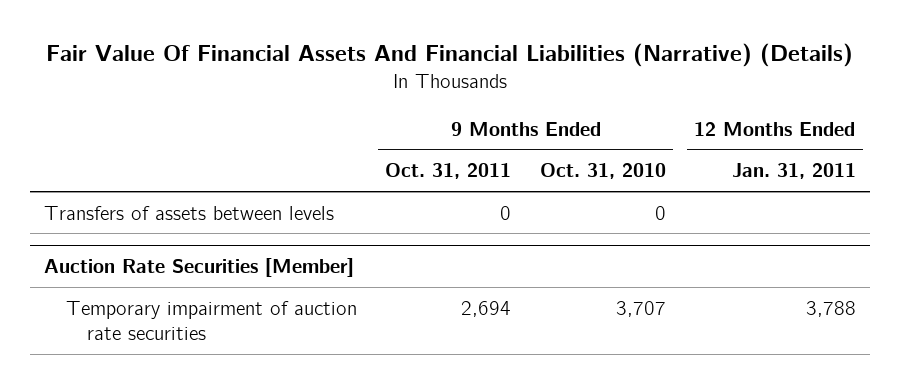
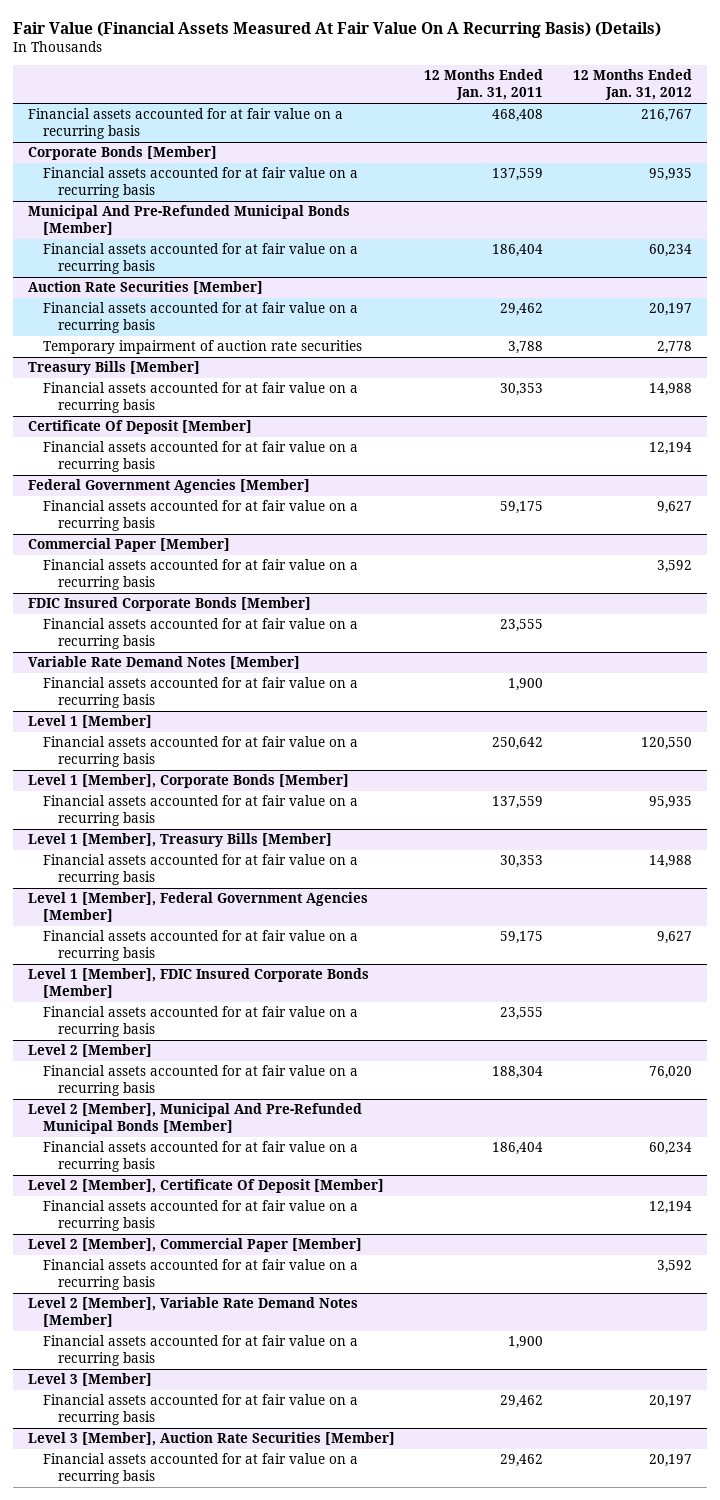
- Fair Value Of Financial Assets And Financial Liabilities (Narrative) (Details)
+ Fair Value (Financial Assets Measured At Fair Value On A Recurring Basis) (Details)
- | 9 Months Ended Oct. 31, 2011 | 9 Months Ended Oct. 31, 2010 | 12 Months Ended Jan. 31, 2011
+ | 12 Months Ended Jan. 31, 2011 | 12 Months Ended Jan. 31, 2012
- Transfers of assets between levels | 0 | 0 |
+ Financial assets accounted for at fair value on a recurring basis | 468,408 | 216,767
+ Corporate Bonds [Member]
+ Financial assets accounted for at fair value on a recurring basis | 137,559 | 95,935
+ Municipal And Pre-Refunded Municipal Bonds [Member]
+ Financial assets accounted for at fair value on a recurring basis | 186,404 | 60,234
@ Auction Rate Securities [Member]
+ Financial assets accounted for at fair value on a recurring basis | 29,462 | 20,197
+ Treasury Bills [Member]
+ Financial assets accounted for at fair value on a recurring basis | 30,353 | 14,988
+ Certificate Of Deposit [Member]
+ Financial assets accounted for at fair value on a recurring basis | | 12,194
+ Federal Government Agencies [Member]
+ Financial assets accounted for at fair value on a recurring basis | 59,175 | 9,627
+ Commercial Paper [Member]
+ Financial assets accounted for at fair value on a recurring basis | | 3,592
+ FDIC Insured Corporate Bonds [Member]
+ Financial assets accounted for at fair value on a recurring basis | 23,555 |
+ Variable Rate Demand Notes [Member]
+ Financial assets accounted for at fair value on a recurring basis | 1,900 |
+ Level 1 [Member]
+ Financial assets accounted for at fair value on a recurring basis | 250,642 | 120,550
+ Level 1 [Member], Corporate Bonds [Member]
+ Financial assets accounted for at fair value on a recurring basis | 137,559 | 95,935
+ Level 1 [Member], Treasury Bills [Member]
+ Financial assets accounted for at fair value on a recurring basis | 30,353 | 14,988
+ Level 1 [Member], Federal Government Agencies [Member]
+ Financial assets accounted for at fair value on a recurring basis | 59,175 | 9,627
+ Level 1 [Member], FDIC Insured Corporate Bonds [Member]
+ Financial assets accounted for at fair value on a recurring basis | 23,555 |
+ Level 2 [Member]
+ Financial assets accounted for at fair value on a recurring basis | 188,304 | 76,020
+ Level 2 [Member], Municipal And Pre-Refunded Municipal Bonds [Member]
+ Financial assets accounted for at fair value on a recurring basis | 186,404 | 60,234
+ Level 2 [Member], Certificate Of Deposit [Member]
+ Financial assets accounted for at fair value on a recurring basis | | 12,194
+ Level 2 [Member], Commercial Paper [Member]
+ Financial assets accounted for at fair value on a recurring basis | | 3,592
+ Level 2 [Member], Variable Rate Demand Notes [Member]
+ Financial assets accounted for at fair value on a recurring basis | 1,900 |
+ Level 3 [Member]
+ Financial assets accounted for at fair value on a recurring basis | 29,462 | 20,197
+ Level 3 [Member], Auction Rate Securities [Member]
+ Financial assets accounted for at fair value on a recurring basis | 29,462 | 20,197

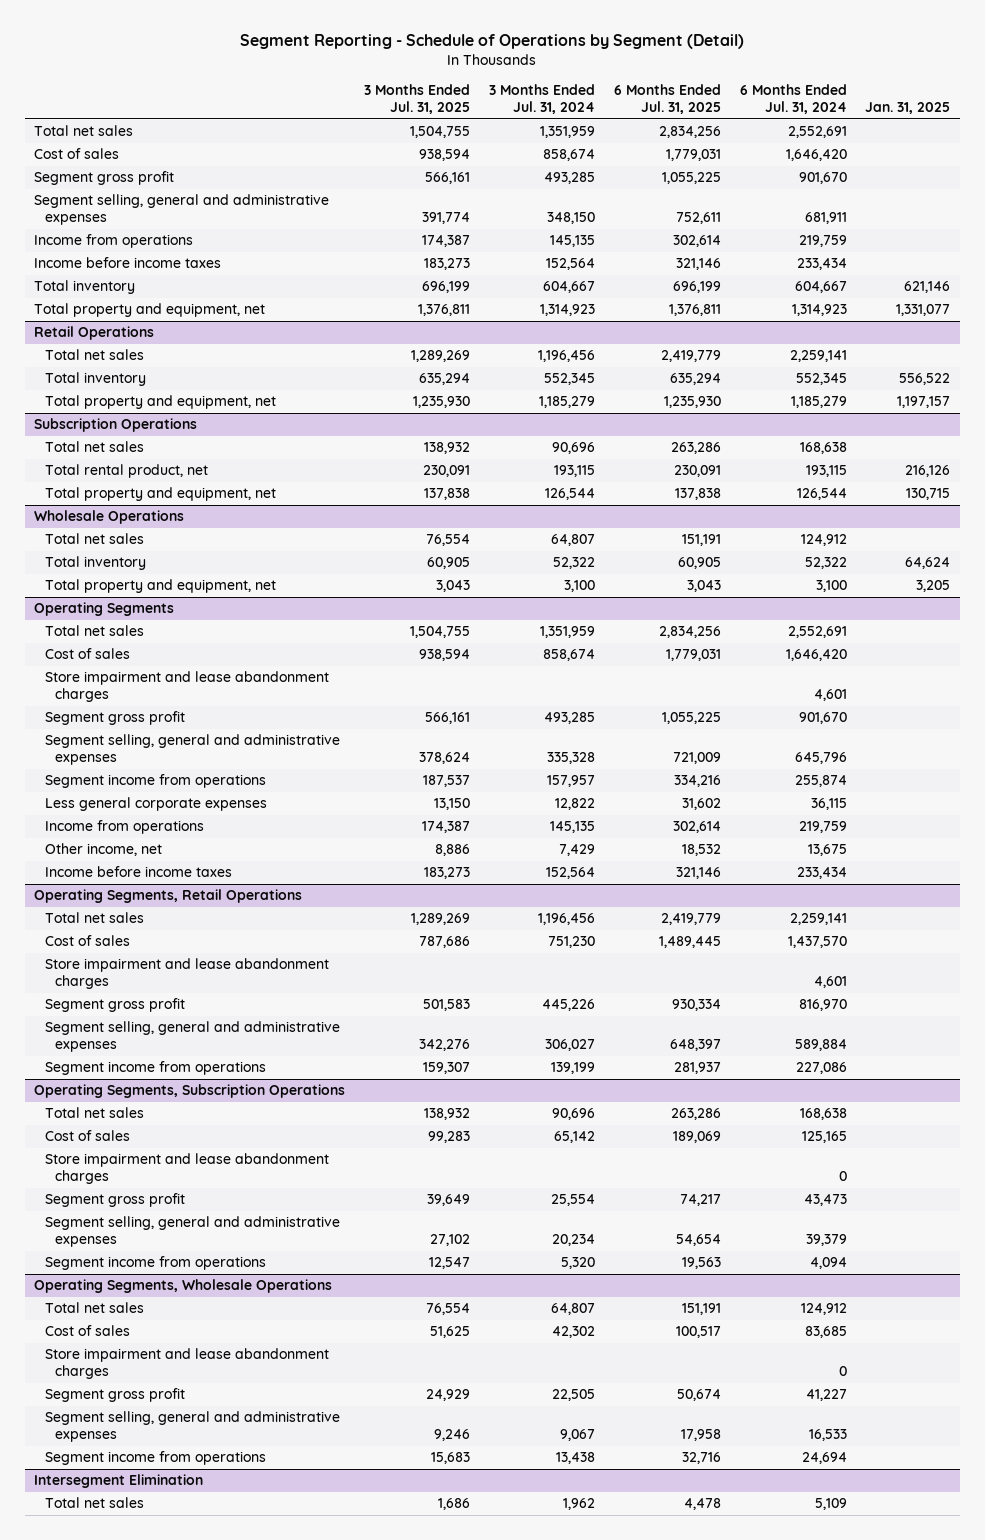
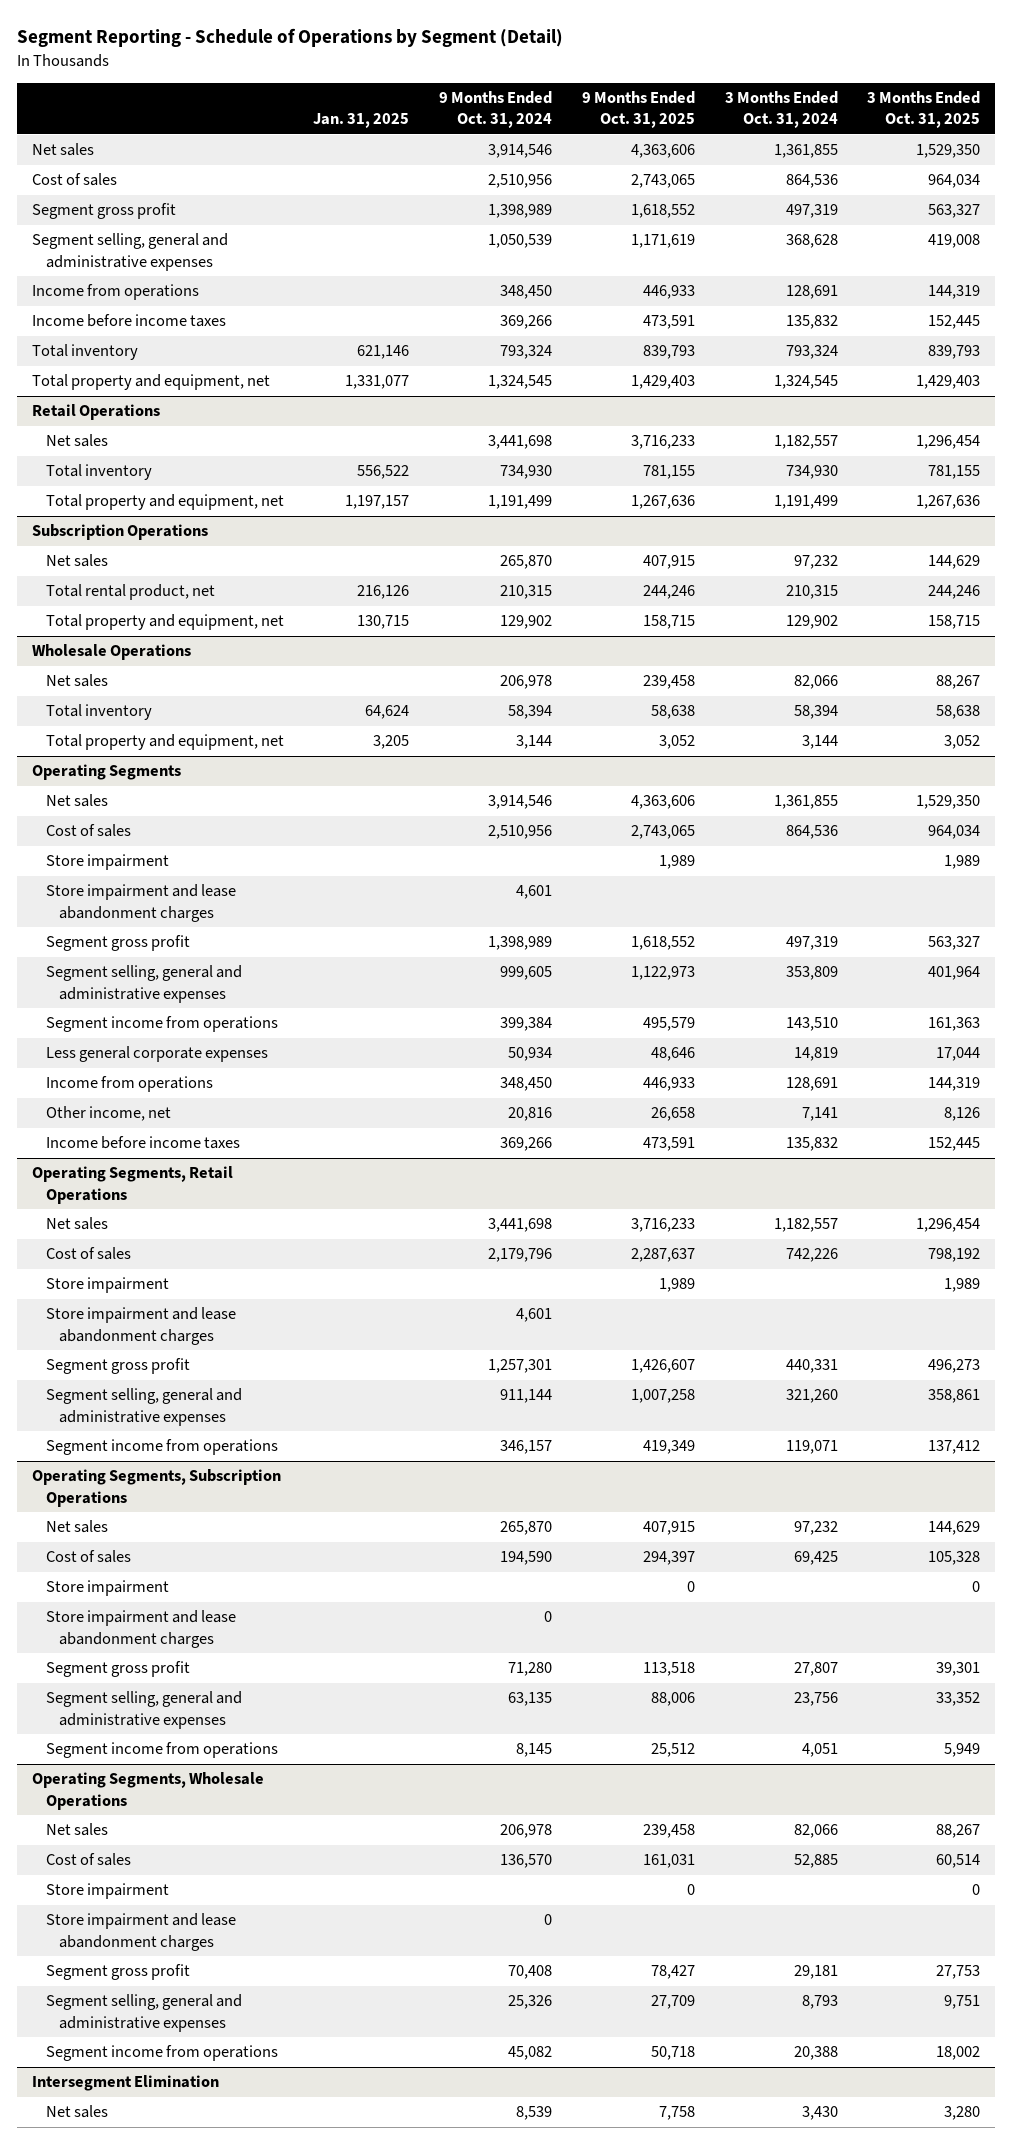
- | 3 Months Ended Jul. 31, 2025 | 3 Months Ended Jul. 31, 2024 | 6 Months Ended Jul. 31, 2025 | 6 Months Ended Jul. 31, 2024 | Jan. 31, 2025
+ | Jan. 31, 2025 | 9 Months Ended Oct. 31, 2024 | 9 Months Ended Oct. 31, 2025 | 3 Months Ended Oct. 31, 2024 | 3 Months Ended Oct. 31, 2025
- Total net sales | 1,504,755 | 1,351,959 | 2,834,256 | 2,552,691 |
+ Net sales | | 3,914,546 | 4,363,606 | 1,361,855 | 1,529,350
@ Retail Operations
- Total net sales | 1,289,269 | 1,196,456 | 2,419,779 | 2,259,141 |
+ Net sales | | 3,441,698 | 3,716,233 | 1,182,557 | 1,296,454
@ Subscription Operations
- Total net sales | 138,932 | 90,696 | 263,286 | 168,638 |
+ Net sales | | 265,870 | 407,915 | 97,232 | 144,629
@ Wholesale Operations
- Total net sales | 76,554 | 64,807 | 151,191 | 124,912 |
+ Net sales | | 206,978 | 239,458 | 82,066 | 88,267
@ Operating Segments
- Total net sales | 1,504,755 | 1,351,959 | 2,834,256 | 2,552,691 |
+ Net sales | | 3,914,546 | 4,363,606 | 1,361,855 | 1,529,350
+ Store impairment | | | 1,989 | | 1,989
@ Operating Segments, Retail Operations
- Total net sales | 1,289,269 | 1,196,456 | 2,419,779 | 2,259,141 |
+ Net sales | | 3,441,698 | 3,716,233 | 1,182,557 | 1,296,454
+ Store impairment | | | 1,989 | | 1,989
@ Operating Segments, Subscription Operations
- Total net sales | 138,932 | 90,696 | 263,286 | 168,638 |
+ Net sales | | 265,870 | 407,915 | 97,232 | 144,629
+ Store impairment | | | 0 | | 0
@ Operating Segments, Wholesale Operations
- Total net sales | 76,554 | 64,807 | 151,191 | 124,912 |
+ Net sales | | 206,978 | 239,458 | 82,066 | 88,267
+ Store impairment | | | 0 | | 0
@ Intersegment Elimination
- Total net sales | 1,686 | 1,962 | 4,478 | 5,109 |
+ Net sales | | 8,539 | 7,758 | 3,430 | 3,280

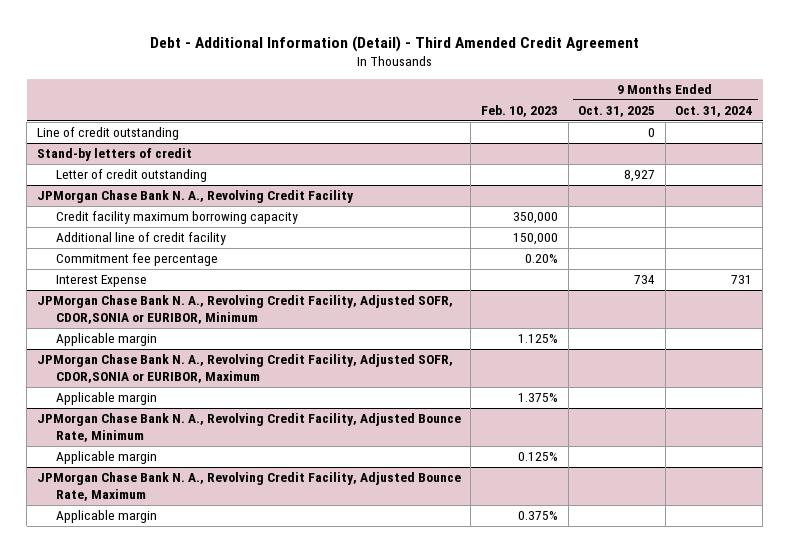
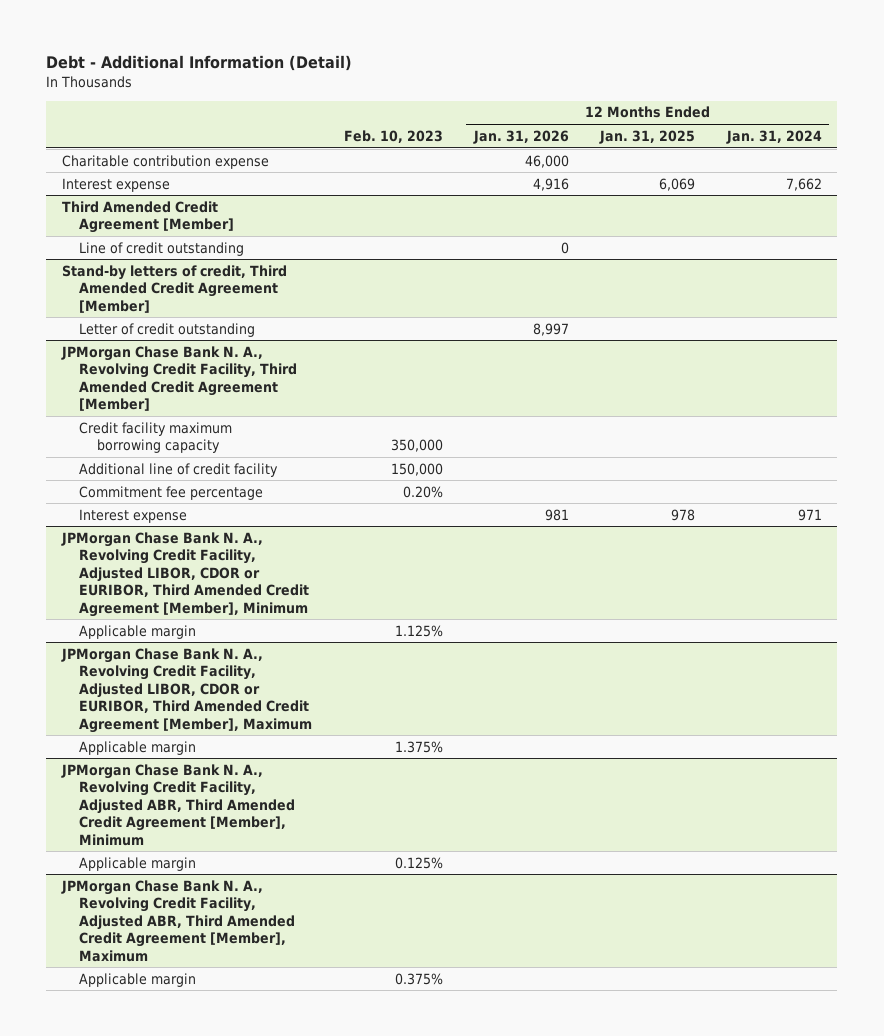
- Debt - Additional Information (Detail) - Third Amended Credit Agreement
+ Debt - Additional Information (Detail)
- | Feb. 10, 2023 | 9 Months Ended Oct. 31, 2025 | 9 Months Ended Oct. 31, 2024
+ | Feb. 10, 2023 | 12 Months Ended Jan. 31, 2026 | 12 Months Ended Jan. 31, 2025 | 12 Months Ended Jan. 31, 2024
- Line of credit outstanding | | 0 |
- Stand-by letters of credit
- Letter of credit outstanding | | 8,927 |
- JPMorgan Chase Bank N. A., Revolving Credit Facility
+ Charitable contribution expense | | 46,000 | |
+ Interest expense | | 4,916 | 6,069 | 7,662
+ Third Amended Credit Agreement [Member]
+ Line of credit outstanding | | 0 | |
+ Stand-by letters of credit, Third Amended Credit Agreement [Member]
+ Letter of credit outstanding | | 8,997 | |
+ JPMorgan Chase Bank N. A., Revolving Credit Facility, Third Amended Credit Agreement [Member]
- Interest Expense | | 734 | 731
- JPMorgan Chase Bank N. A., Revolving Credit Facility, Adjusted SOFR, CDOR,SONIA or EURIBOR, Minimum
+ Interest expense | | 981 | 978 | 971
+ JPMorgan Chase Bank N. A., Revolving Credit Facility, Adjusted LIBOR, CDOR or EURIBOR, Third Amended Credit Agreement [Member], Minimum
- JPMorgan Chase Bank N. A., Revolving Credit Facility, Adjusted SOFR, CDOR,SONIA or EURIBOR, Maximum
+ JPMorgan Chase Bank N. A., Revolving Credit Facility, Adjusted LIBOR, CDOR or EURIBOR, Third Amended Credit Agreement [Member], Maximum
- JPMorgan Chase Bank N. A., Revolving Credit Facility, Adjusted Bounce Rate, Minimum
+ JPMorgan Chase Bank N. A., Revolving Credit Facility, Adjusted ABR, Third Amended Credit Agreement [Member], Minimum
- JPMorgan Chase Bank N. A., Revolving Credit Facility, Adjusted Bounce Rate, Maximum
+ JPMorgan Chase Bank N. A., Revolving Credit Facility, Adjusted ABR, Third Amended Credit Agreement [Member], Maximum

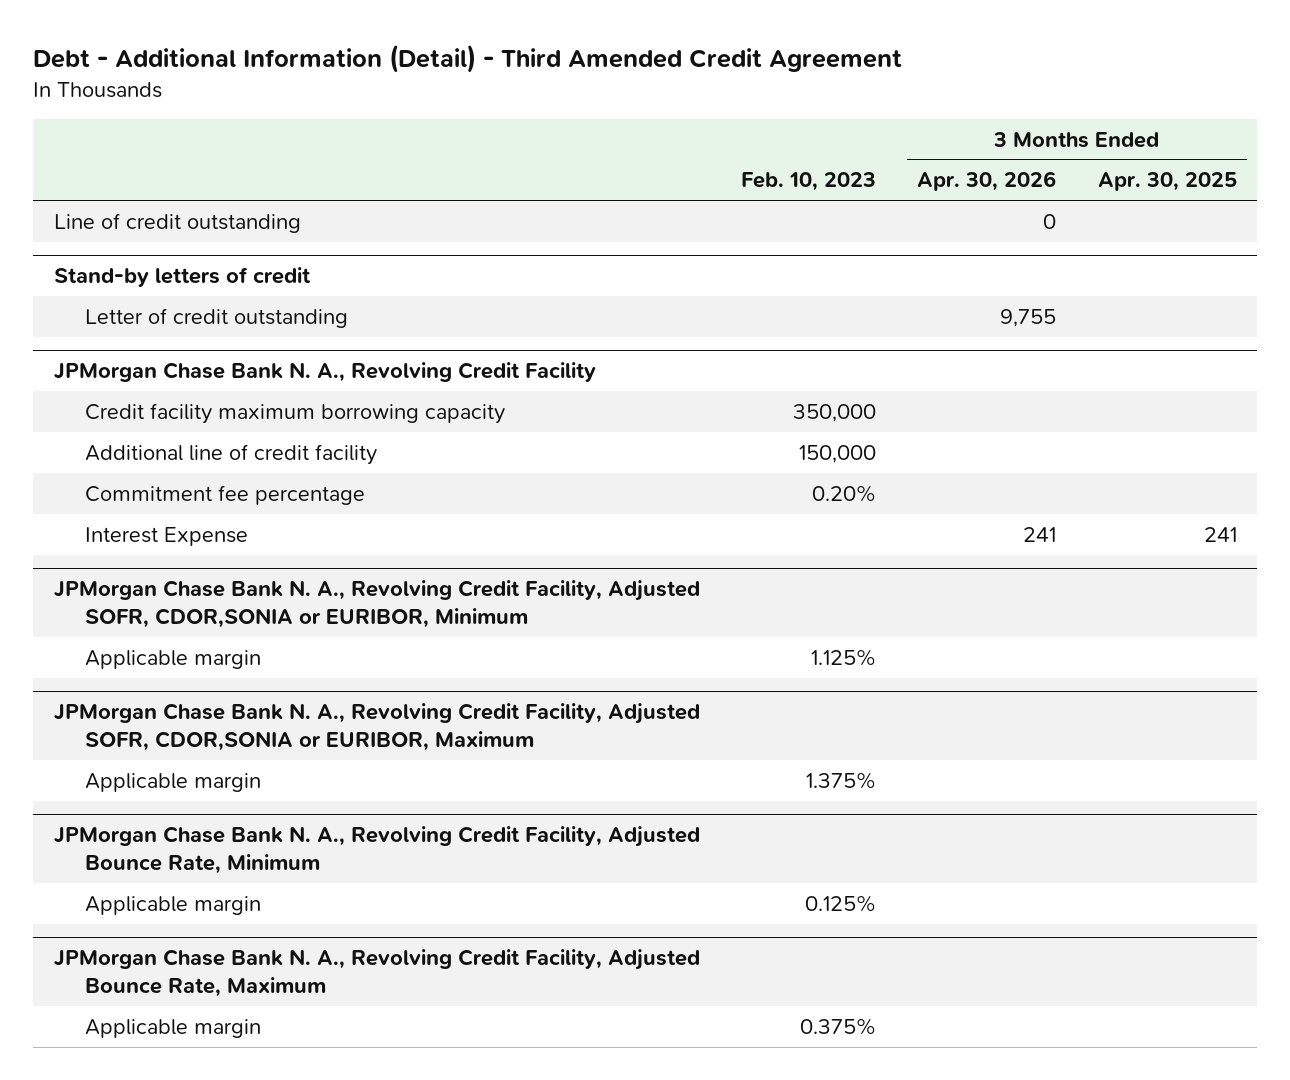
- Debt - Additional Information (Detail)
+ Debt - Additional Information (Detail) - Third Amended Credit Agreement
- | Feb. 10, 2023 | 12 Months Ended Jan. 31, 2026 | 12 Months Ended Jan. 31, 2025 | 12 Months Ended Jan. 31, 2024
+ | Feb. 10, 2023 | 3 Months Ended Apr. 30, 2026 | 3 Months Ended Apr. 30, 2025
- Charitable contribution expense | | 46,000 | |
- Interest expense | | 4,916 | 6,069 | 7,662
- Third Amended Credit Agreement [Member]
- Line of credit outstanding | | 0 | |
- Stand-by letters of credit, Third Amended Credit Agreement [Member]
- Letter of credit outstanding | | 8,997 | |
- JPMorgan Chase Bank N. A., Revolving Credit Facility, Third Amended Credit Agreement [Member]
+ Line of credit outstanding | | 0 |
+ Stand-by letters of credit
+ Letter of credit outstanding | | 9,755 |
+ JPMorgan Chase Bank N. A., Revolving Credit Facility
- Interest expense | | 981 | 978 | 971
- JPMorgan Chase Bank N. A., Revolving Credit Facility, Adjusted LIBOR, CDOR or EURIBOR, Third Amended Credit Agreement [Member], Minimum
+ Interest Expense | | 241 | 241
+ JPMorgan Chase Bank N. A., Revolving Credit Facility, Adjusted SOFR, CDOR,SONIA or EURIBOR, Minimum
- JPMorgan Chase Bank N. A., Revolving Credit Facility, Adjusted LIBOR, CDOR or EURIBOR, Third Amended Credit Agreement [Member], Maximum
+ JPMorgan Chase Bank N. A., Revolving Credit Facility, Adjusted SOFR, CDOR,SONIA or EURIBOR, Maximum
- JPMorgan Chase Bank N. A., Revolving Credit Facility, Adjusted ABR, Third Amended Credit Agreement [Member], Minimum
+ JPMorgan Chase Bank N. A., Revolving Credit Facility, Adjusted Bounce Rate, Minimum
- JPMorgan Chase Bank N. A., Revolving Credit Facility, Adjusted ABR, Third Amended Credit Agreement [Member], Maximum
+ JPMorgan Chase Bank N. A., Revolving Credit Facility, Adjusted Bounce Rate, Maximum

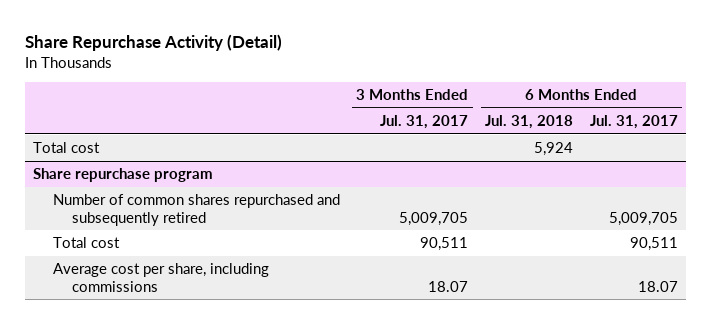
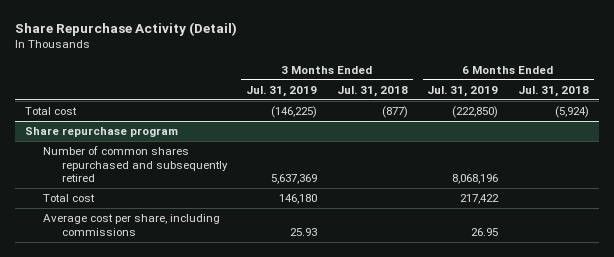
- | 3 Months Ended Jul. 31, 2017 | 6 Months Ended Jul. 31, 2018 | 6 Months Ended Jul. 31, 2017
+ | 3 Months Ended Jul. 31, 2019 | 3 Months Ended Jul. 31, 2018 | 6 Months Ended Jul. 31, 2019 | 6 Months Ended Jul. 31, 2018
- Total cost | | 5,924 |
+ Total cost | (146,225) | (877) | (222,850) | (5,924)

